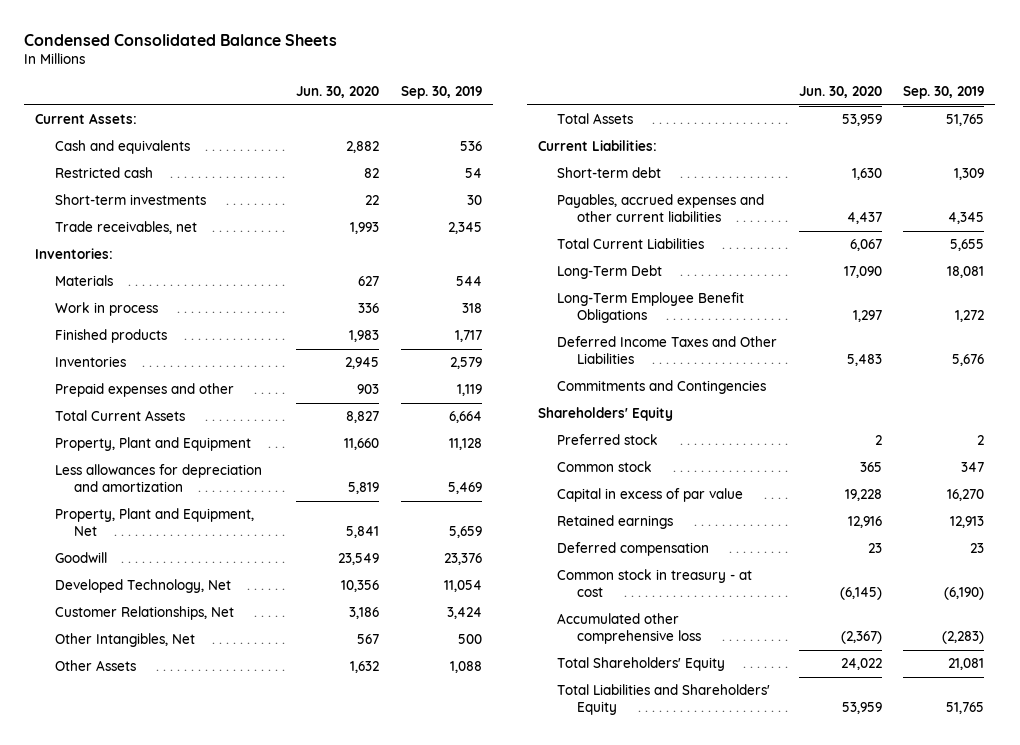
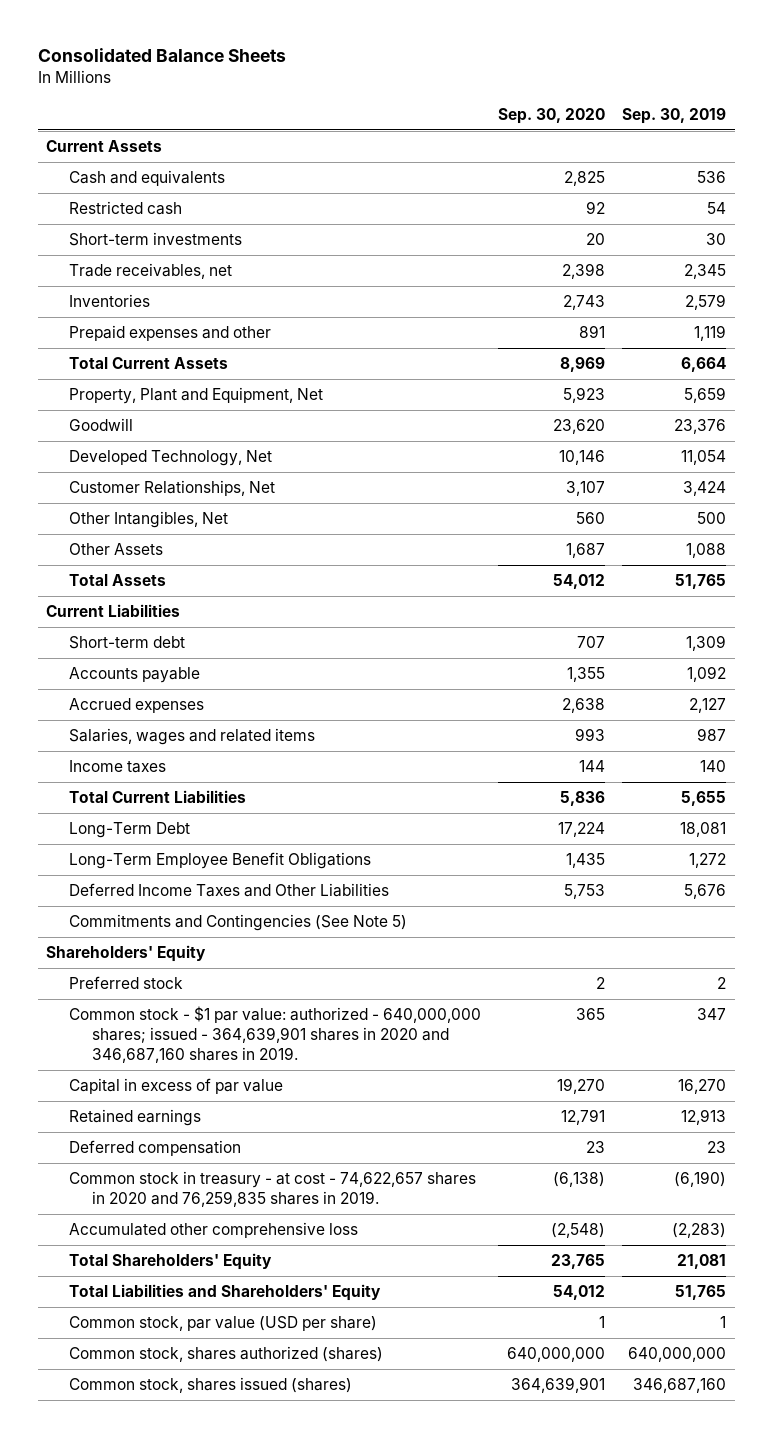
- Condensed Consolidated Balance Sheets
+ Consolidated Balance Sheets
- | Jun. 30, 2020 | Sep. 30, 2019
+ | Sep. 30, 2020 | Sep. 30, 2019
- Current Assets:
+ Current Assets
- Inventories:
- Materials | 627 | 544
- Work in process | 336 | 318
- Finished products | 1,983 | 1,717
- Property, Plant and Equipment | 11,660 | 11,128
- Less allowances for depreciation and amortization | 5,819 | 5,469
- Current Liabilities:
+ Current Liabilities
- Payables, accrued expenses and other current liabilities | 4,437 | 4,345
+ Accounts payable | 1,355 | 1,092
+ Accrued expenses | 2,638 | 2,127
+ Salaries, wages and related items | 993 | 987
+ Income taxes | 144 | 140
- Commitments and Contingencies
+ Commitments and Contingencies (See Note 5)
- Common stock | 365 | 347
+ Common stock - $1 par value: authorized - 640,000,000 shares; issued - 364,639,901 shares in 2020 and 346,687,160 shares in 2019. | 365 | 347
- Common stock in treasury - at cost | (6,145) | (6,190)
+ Common stock in treasury - at cost - 74,622,657 shares in 2020 and 76,259,835 shares in 2019. | (6,138) | (6,190)
+ Common stock, par value (USD per share) | 1 | 1
+ Common stock, shares authorized (shares) | 640,000,000 | 640,000,000
+ Common stock, shares issued (shares) | 364,639,901 | 346,687,160

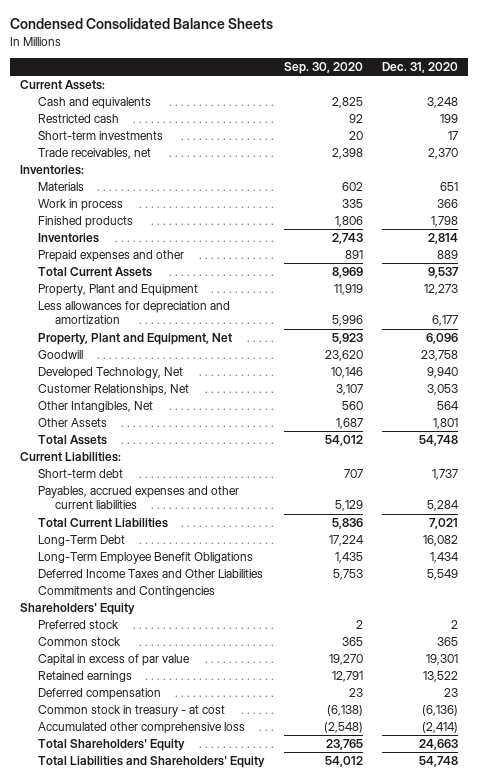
- Consolidated Balance Sheets
+ Condensed Consolidated Balance Sheets
- | Sep. 30, 2020 | Sep. 30, 2019
+ | Sep. 30, 2020 | Dec. 31, 2020
- Current Assets
+ Current Assets:
+ Inventories:
+ Materials | 602 | 651
+ Work in process | 335 | 366
+ Finished products | 1,806 | 1,798
+ Property, Plant and Equipment | 11,919 | 12,273
+ Less allowances for depreciation and amortization | 5,996 | 6,177
- Current Liabilities
+ Current Liabilities:
- Accounts payable | 1,355 | 1,092
- Accrued expenses | 2,638 | 2,127
- Salaries, wages and related items | 993 | 987
- Income taxes | 144 | 140
+ Payables, accrued expenses and other current liabilities | 5,129 | 5,284
- Commitments and Contingencies (See Note 5)
+ Commitments and Contingencies
- Common stock - $1 par value: authorized - 640,000,000 shares; issued - 364,639,901 shares in 2020 and 346,687,160 shares in 2019. | 365 | 347
+ Common stock | 365 | 365
- Common stock in treasury - at cost - 74,622,657 shares in 2020 and 76,259,835 shares in 2019. | (6,138) | (6,190)
+ Common stock in treasury - at cost | (6,138) | (6,136)
- Common stock, par value (USD per share) | 1 | 1
- Common stock, shares authorized (shares) | 640,000,000 | 640,000,000
- Common stock, shares issued (shares) | 364,639,901 | 346,687,160

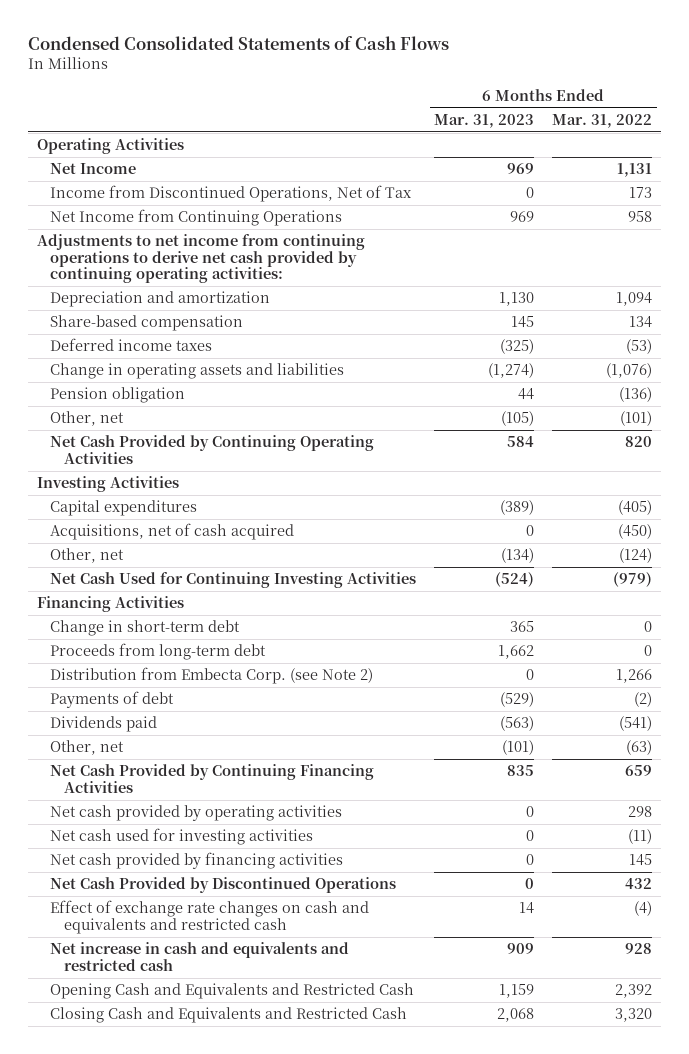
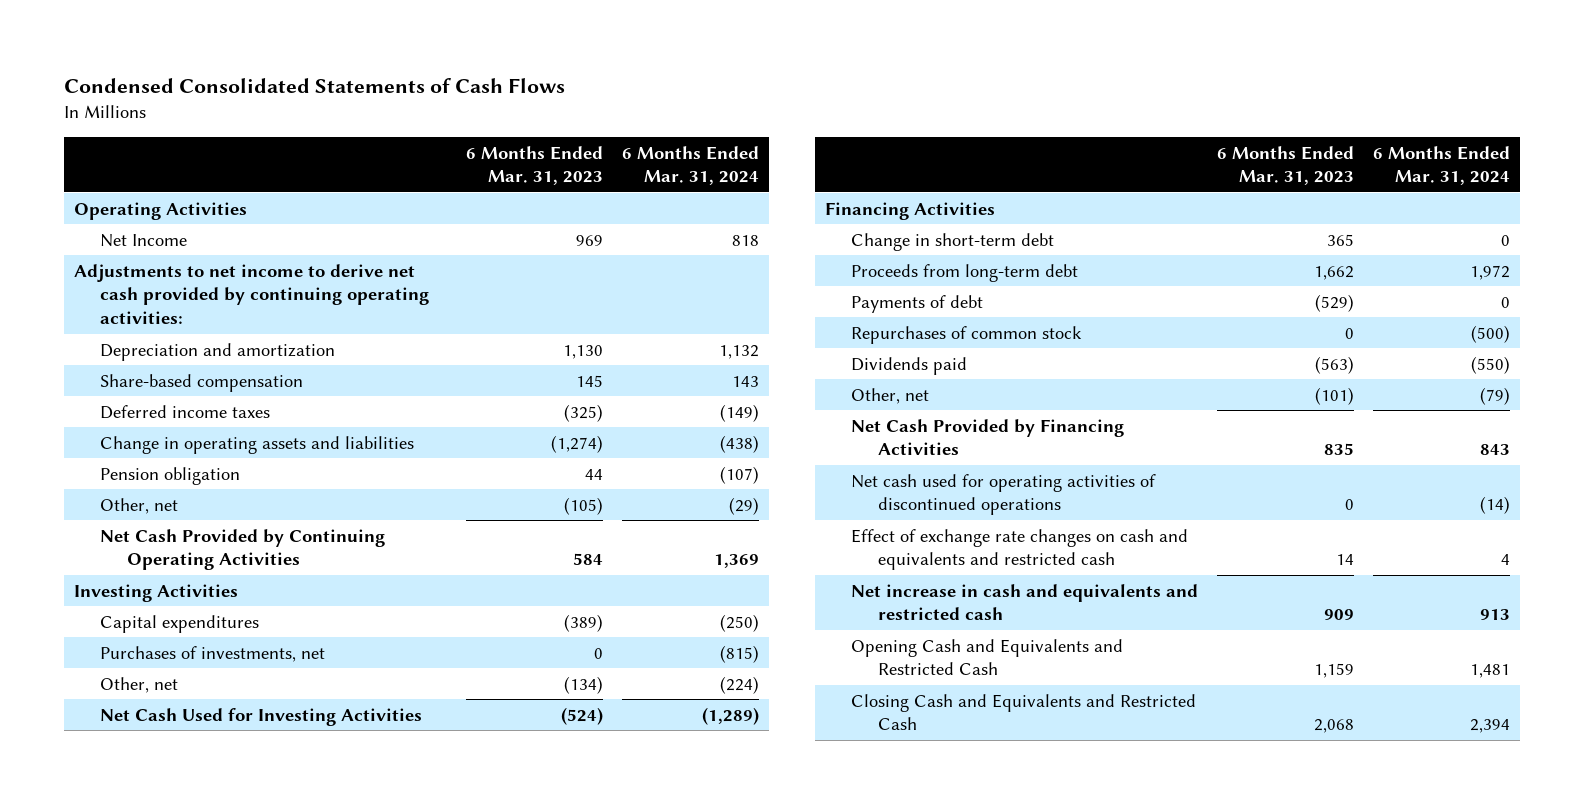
- | 6 Months Ended Mar. 31, 2023 | 6 Months Ended Mar. 31, 2022
+ | 6 Months Ended Mar. 31, 2023 | 6 Months Ended Mar. 31, 2024
- Income from Discontinued Operations, Net of Tax | 0 | 173
- Net Income from Continuing Operations | 969 | 958
- Adjustments to net income from continuing operations to derive net cash provided by continuing operating activities:
+ Adjustments to net income to derive net cash provided by continuing operating activities:
- Acquisitions, net of cash acquired | 0 | (450)
+ Purchases of investments, net | 0 | (815)
- Net Cash Used for Continuing Investing Activities | (524) | (979)
+ Net Cash Used for Investing Activities | (524) | (1,289)
- Distribution from Embecta Corp. (see Note 2) | 0 | 1,266
+ Repurchases of common stock | 0 | (500)
- Net Cash Provided by Continuing Financing Activities | 835 | 659
- Net cash provided by operating activities | 0 | 298
- Net cash used for investing activities | 0 | (11)
- Net cash provided by financing activities | 0 | 145
- Net Cash Provided by Discontinued Operations | 0 | 432
+ Net Cash Provided by Financing Activities | 835 | 843
+ Net cash used for operating activities of discontinued operations | 0 | (14)

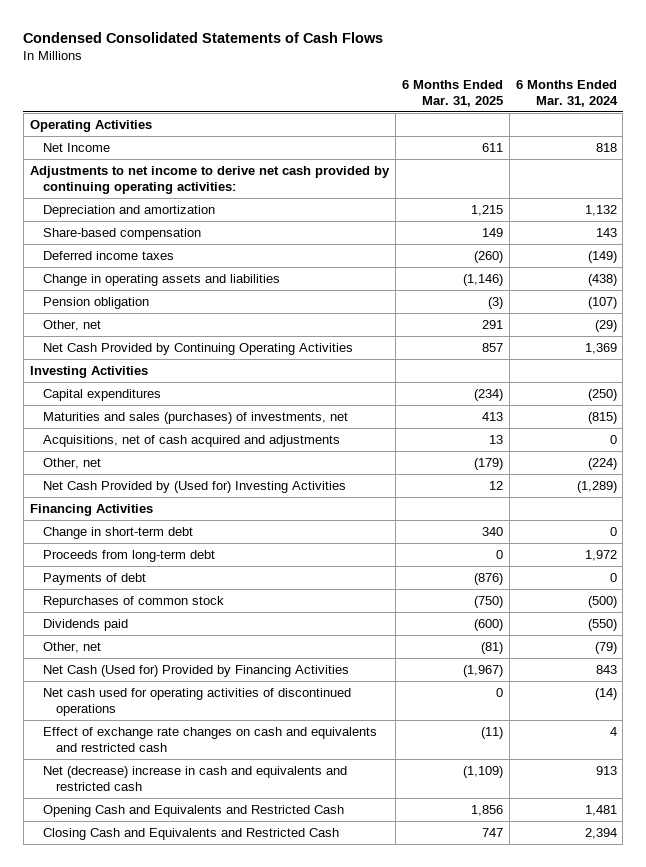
- | 6 Months Ended Mar. 31, 2023 | 6 Months Ended Mar. 31, 2024
+ | 6 Months Ended Mar. 31, 2025 | 6 Months Ended Mar. 31, 2024
- Purchases of investments, net | 0 | (815)
+ Maturities and sales (purchases) of investments, net | 413 | (815)
+ Acquisitions, net of cash acquired and adjustments | 13 | 0
- Net Cash Used for Investing Activities | (524) | (1,289)
+ Net Cash Provided by (Used for) Investing Activities | 12 | (1,289)
- Net Cash Provided by Financing Activities | 835 | 843
+ Net Cash (Used for) Provided by Financing Activities | (1,967) | 843
- Net increase in cash and equivalents and restricted cash | 909 | 913
+ Net (decrease) increase in cash and equivalents and restricted cash | (1,109) | 913

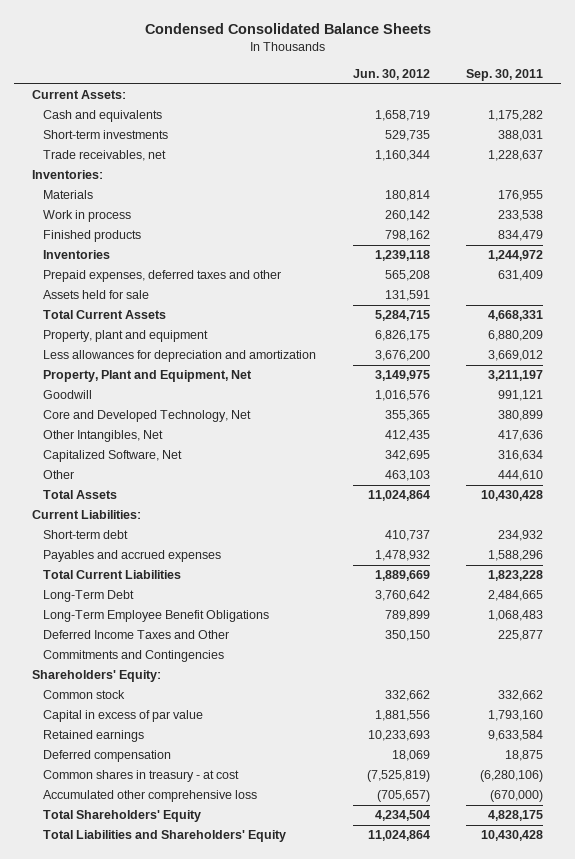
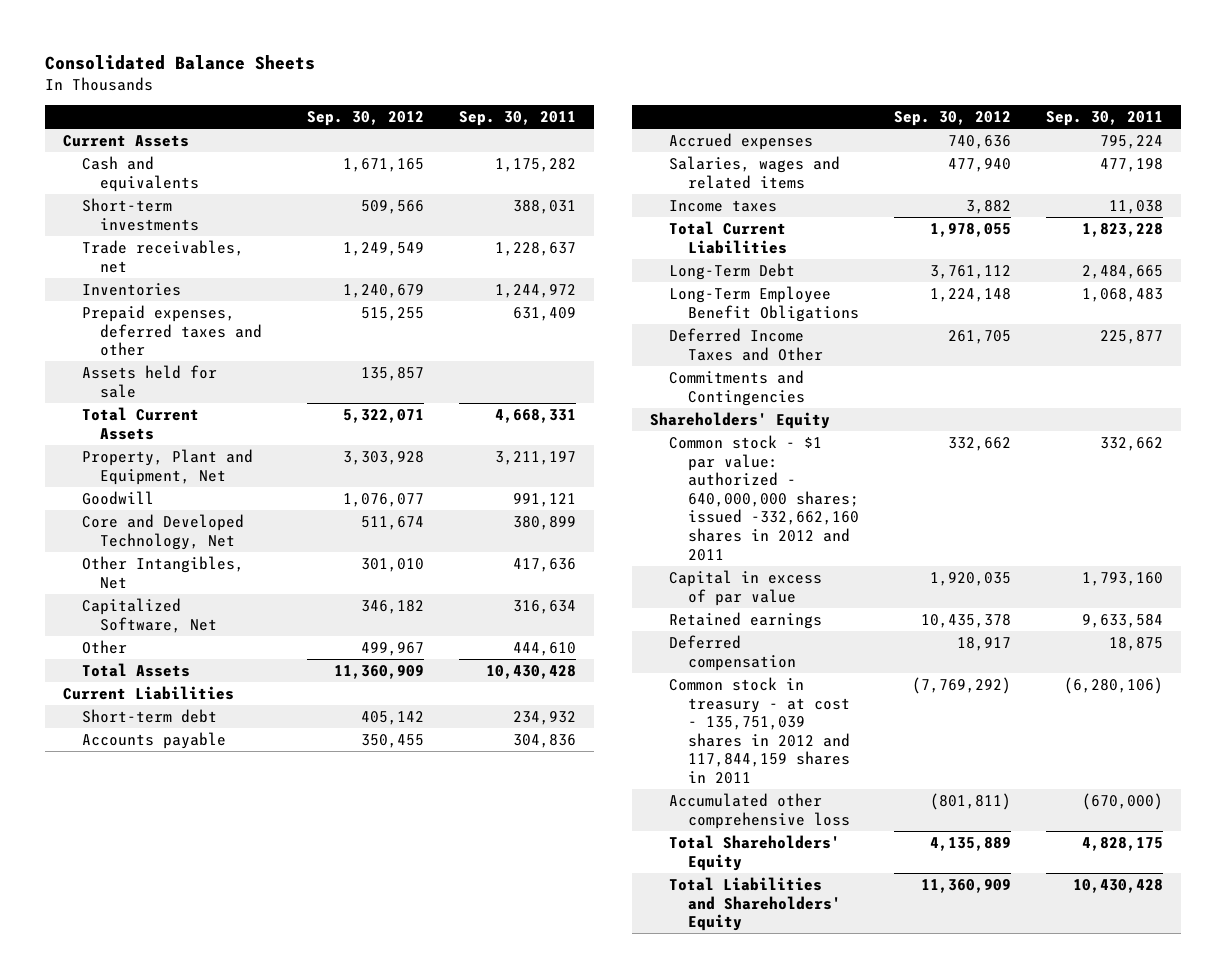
- Condensed Consolidated Balance Sheets
+ Consolidated Balance Sheets
- | Jun. 30, 2012 | Sep. 30, 2011
+ | Sep. 30, 2012 | Sep. 30, 2011
- Current Assets:
+ Current Assets
- Inventories:
- Materials | 180,814 | 176,955
- Work in process | 260,142 | 233,538
- Finished products | 798,162 | 834,479
- Property, plant and equipment | 6,826,175 | 6,880,209
- Less allowances for depreciation and amortization | 3,676,200 | 3,669,012
- Current Liabilities:
+ Current Liabilities
- Payables and accrued expenses | 1,478,932 | 1,588,296
+ Accounts payable | 350,455 | 304,836
+ Accrued expenses | 740,636 | 795,224
+ Salaries, wages and related items | 477,940 | 477,198
+ Income taxes | 3,882 | 11,038
- Shareholders' Equity:
- Common stock | 332,662 | 332,662
+ Shareholders' Equity
+ Common stock - $1 par value: authorized - 640,000,000 shares; issued -332,662,160 shares in 2012 and 2011 | 332,662 | 332,662
- Common shares in treasury - at cost | (7,525,819) | (6,280,106)
+ Common stock in treasury - at cost - 135,751,039 shares in 2012 and 117,844,159 shares in 2011 | (7,769,292) | (6,280,106)

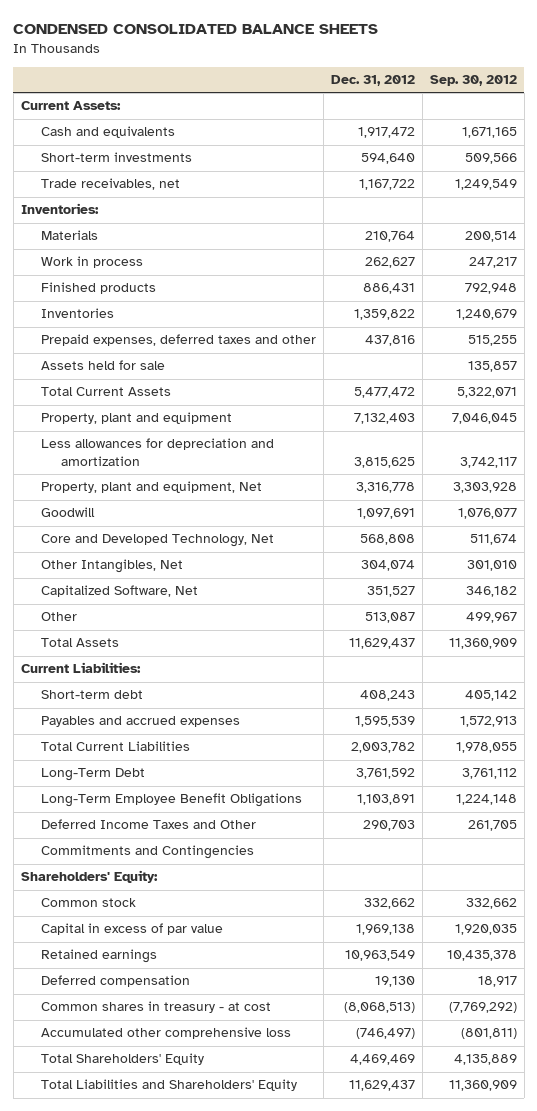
- Consolidated Balance Sheets
+ CONDENSED CONSOLIDATED BALANCE SHEETS
- | Sep. 30, 2012 | Sep. 30, 2011
+ | Dec. 31, 2012 | Sep. 30, 2012
- Current Assets
+ Current Assets:
+ Inventories:
+ Materials | 210,764 | 200,514
+ Work in process | 262,627 | 247,217
+ Finished products | 886,431 | 792,948
- Property, Plant and Equipment, Net | 3,303,928 | 3,211,197
+ Property, plant and equipment | 7,132,403 | 7,046,045
+ Less allowances for depreciation and amortization | 3,815,625 | 3,742,117
+ Property, plant and equipment, Net | 3,316,778 | 3,303,928
- Current Liabilities
+ Current Liabilities:
- Accounts payable | 350,455 | 304,836
- Accrued expenses | 740,636 | 795,224
- Salaries, wages and related items | 477,940 | 477,198
- Income taxes | 3,882 | 11,038
+ Payables and accrued expenses | 1,595,539 | 1,572,913
- Shareholders' Equity
- Common stock - $1 par value: authorized - 640,000,000 shares; issued -332,662,160 shares in 2012 and 2011 | 332,662 | 332,662
+ Shareholders' Equity:
+ Common stock | 332,662 | 332,662
- Common stock in treasury - at cost - 135,751,039 shares in 2012 and 117,844,159 shares in 2011 | (7,769,292) | (6,280,106)
+ Common shares in treasury - at cost | (8,068,513) | (7,769,292)

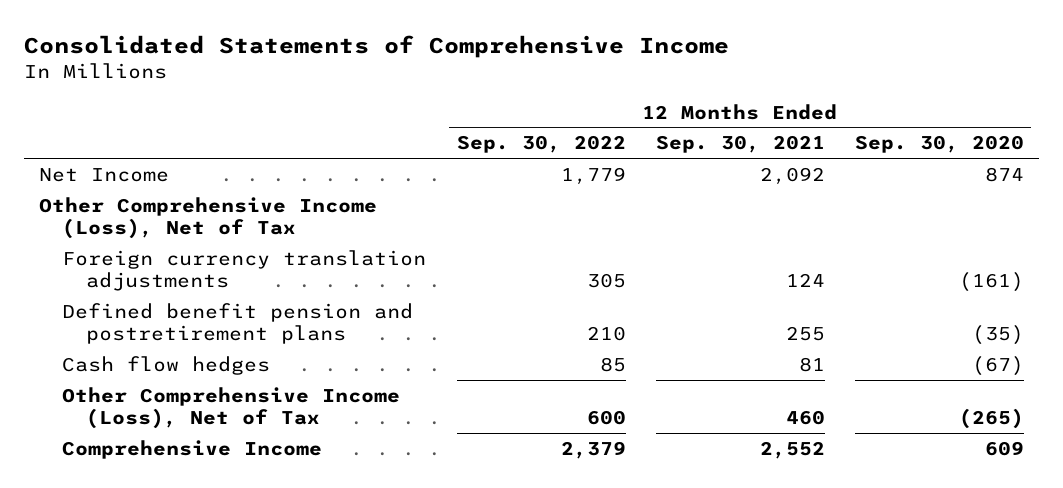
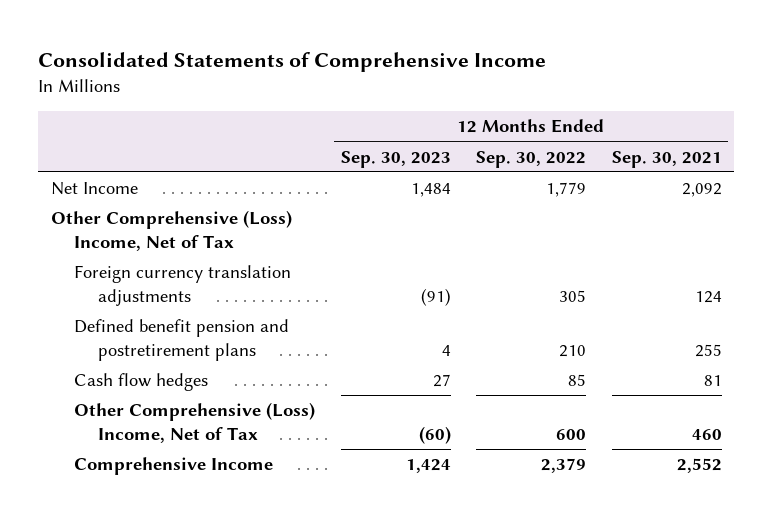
- | 12 Months Ended Sep. 30, 2022 | 12 Months Ended Sep. 30, 2021 | 12 Months Ended Sep. 30, 2020
+ | 12 Months Ended Sep. 30, 2023 | 12 Months Ended Sep. 30, 2022 | 12 Months Ended Sep. 30, 2021
- Other Comprehensive Income (Loss), Net of Tax
+ Other Comprehensive (Loss) Income, Net of Tax
- Other Comprehensive Income (Loss), Net of Tax | 600 | 460 | (265)
+ Other Comprehensive (Loss) Income, Net of Tax | (60) | 600 | 460

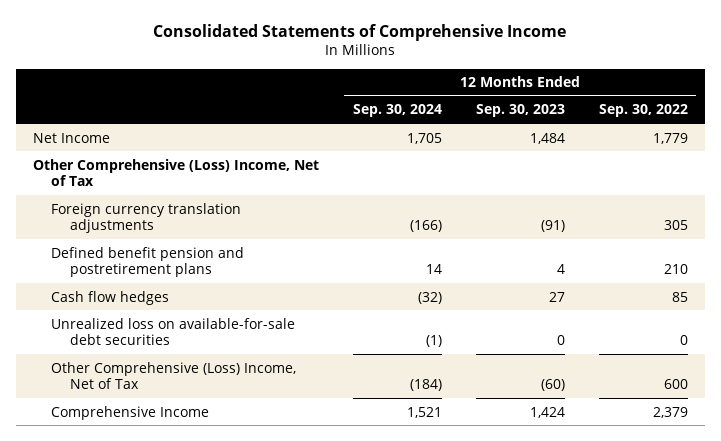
- | 12 Months Ended Sep. 30, 2023 | 12 Months Ended Sep. 30, 2022 | 12 Months Ended Sep. 30, 2021
+ | 12 Months Ended Sep. 30, 2024 | 12 Months Ended Sep. 30, 2023 | 12 Months Ended Sep. 30, 2022
+ Unrealized loss on available-for-sale debt securities | (1) | 0 | 0

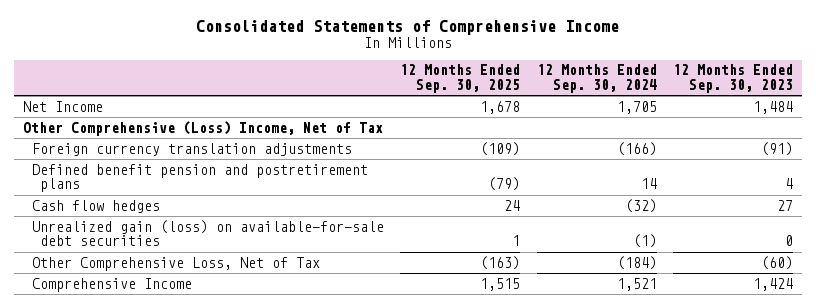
- | 12 Months Ended Sep. 30, 2024 | 12 Months Ended Sep. 30, 2023 | 12 Months Ended Sep. 30, 2022
+ | 12 Months Ended Sep. 30, 2025 | 12 Months Ended Sep. 30, 2024 | 12 Months Ended Sep. 30, 2023
- Unrealized loss on available-for-sale debt securities | (1) | 0 | 0
- Other Comprehensive (Loss) Income, Net of Tax | (184) | (60) | 600
+ Unrealized gain (loss) on available-for-sale debt securities | 1 | (1) | 0
+ Other Comprehensive Loss, Net of Tax | (163) | (184) | (60)

